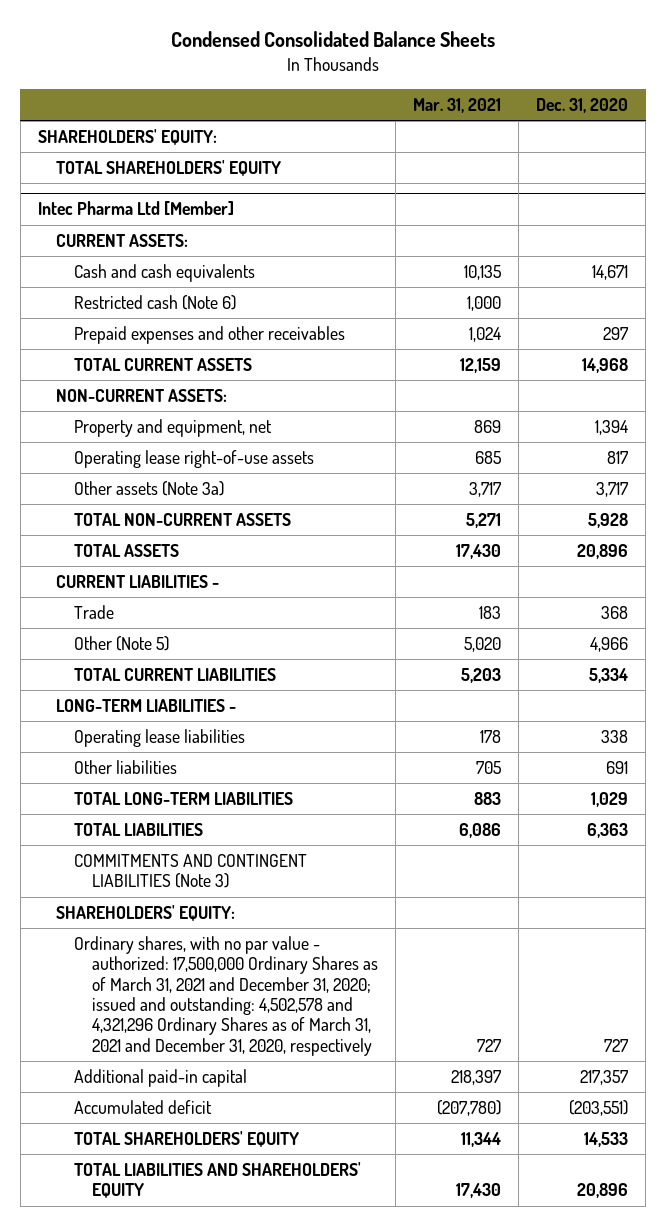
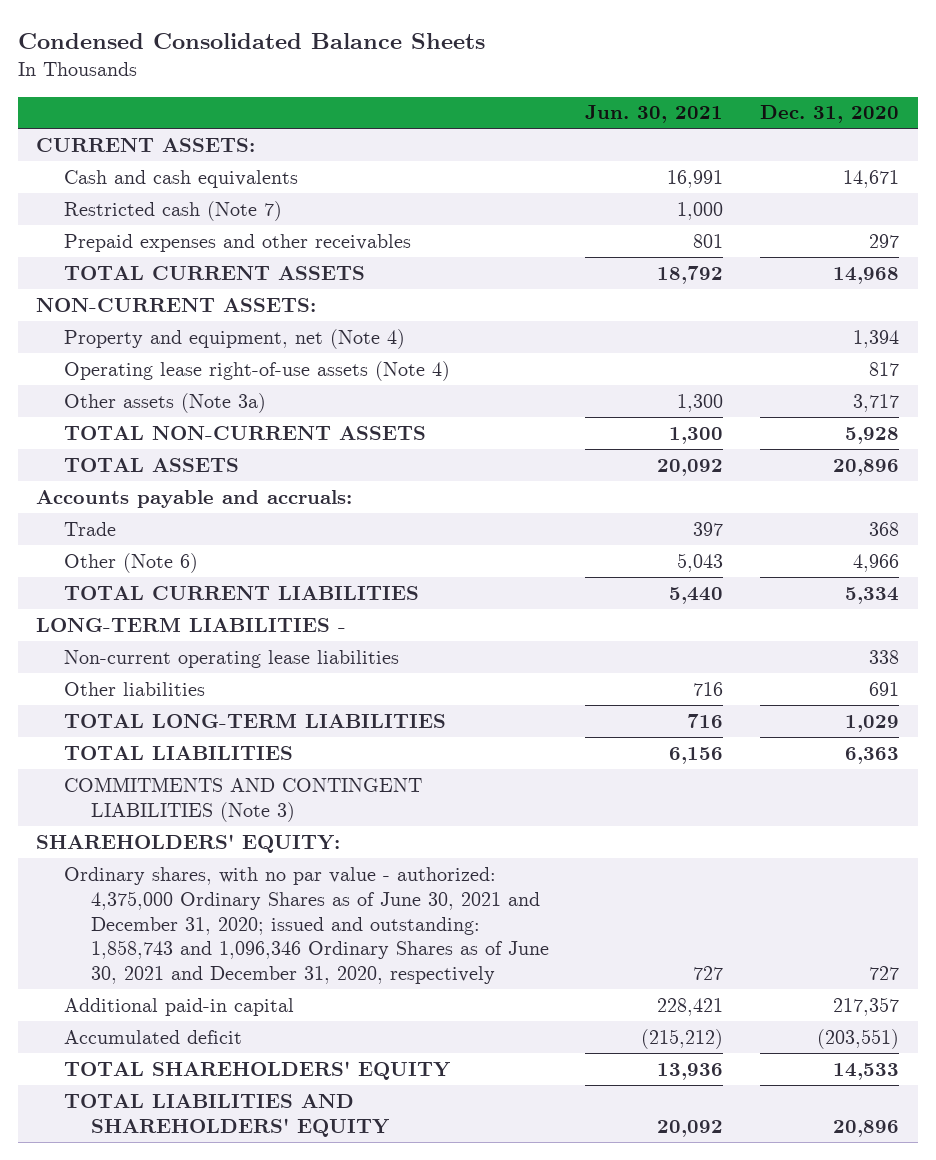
- | Mar. 31, 2021 | Dec. 31, 2020
+ | Jun. 30, 2021 | Dec. 31, 2020
- SHAREHOLDERS' EQUITY:
- TOTAL SHAREHOLDERS' EQUITY
- Intec Pharma Ltd [Member]
- Restricted cash (Note 6) | 1,000 |
+ Restricted cash (Note 7) | 1,000 |
- Property and equipment, net | 869 | 1,394
- Operating lease right-of-use assets | 685 | 817
+ Property and equipment, net (Note 4) | | 1,394
+ Operating lease right-of-use assets (Note 4) | | 817
- CURRENT LIABILITIES -
+ Accounts payable and accruals:
- Other (Note 5) | 5,020 | 4,966
+ Other (Note 6) | 5,043 | 4,966
- Operating lease liabilities | 178 | 338
+ Non-current operating lease liabilities | | 338
- Ordinary shares, with no par value - authorized: 17,500,000 Ordinary Shares as of March 31, 2021 and December 31, 2020; issued and outstanding: 4,502,578 and 4,321,296 Ordinary Shares as of March 31, 2021 and December 31, 2020, respectively | 727 | 727
+ Ordinary shares, with no par value - authorized: 4,375,000 Ordinary Shares as of June 30, 2021 and December 31, 2020; issued and outstanding: 1,858,743 and 1,096,346 Ordinary Shares as of June 30, 2021 and December 31, 2020, respectively | 727 | 727

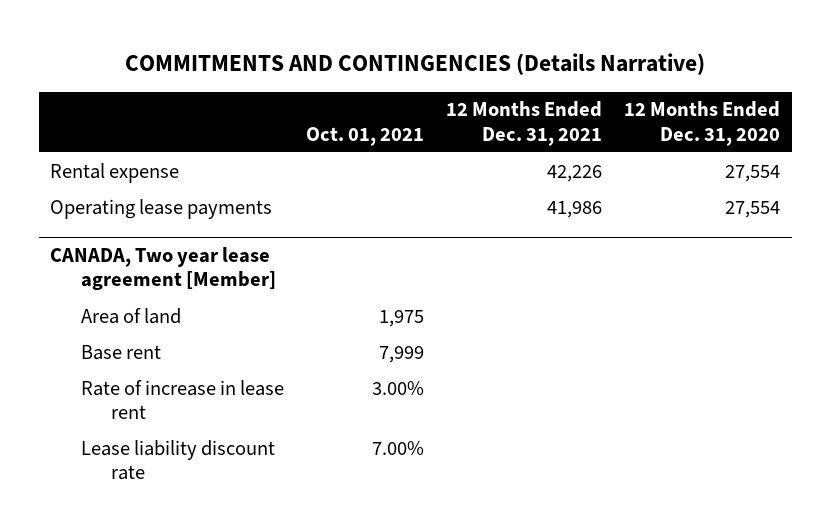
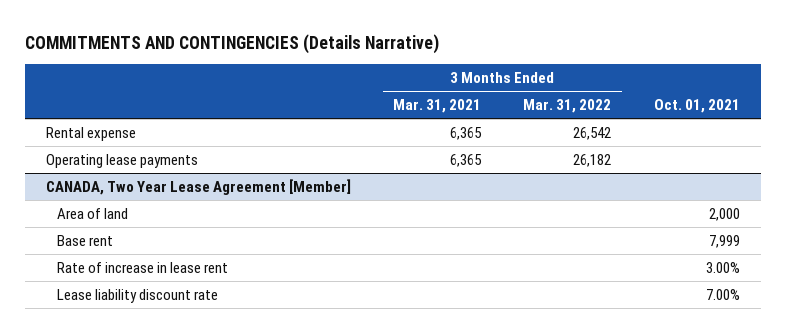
- | Oct. 01, 2021 | 12 Months Ended Dec. 31, 2021 | 12 Months Ended Dec. 31, 2020
+ | 3 Months Ended Mar. 31, 2021 | 3 Months Ended Mar. 31, 2022 | Oct. 01, 2021
- CANADA, Two year lease agreement [Member]
- Area of land | 1,975 | |
+ CANADA, Two Year Lease Agreement [Member]
+ Area of land | | | 2,000

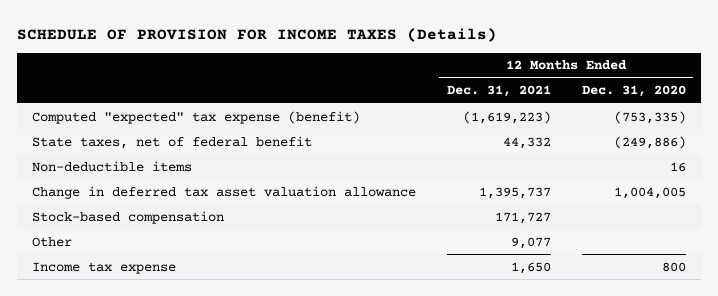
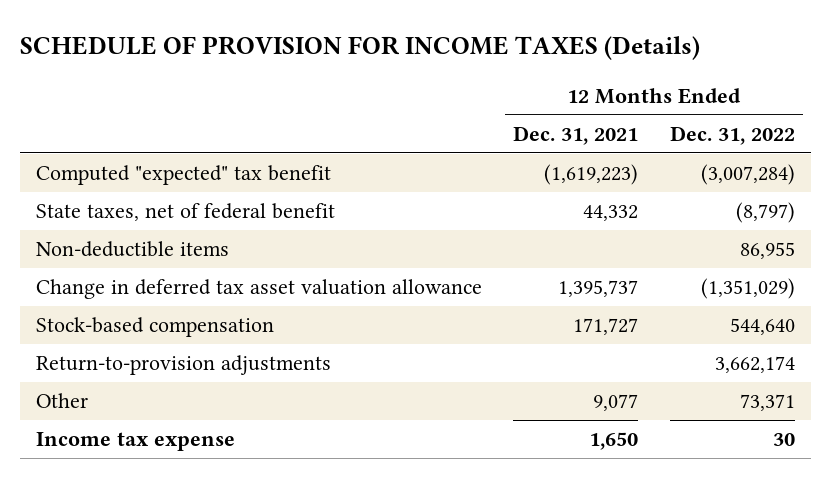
- | 12 Months Ended Dec. 31, 2021 | 12 Months Ended Dec. 31, 2020
+ | 12 Months Ended Dec. 31, 2021 | 12 Months Ended Dec. 31, 2022
- Computed "expected" tax expense (benefit) | (1,619,223) | (753,335)
+ Computed "expected" tax benefit | (1,619,223) | (3,007,284)
+ Return-to-provision adjustments | | 3,662,174

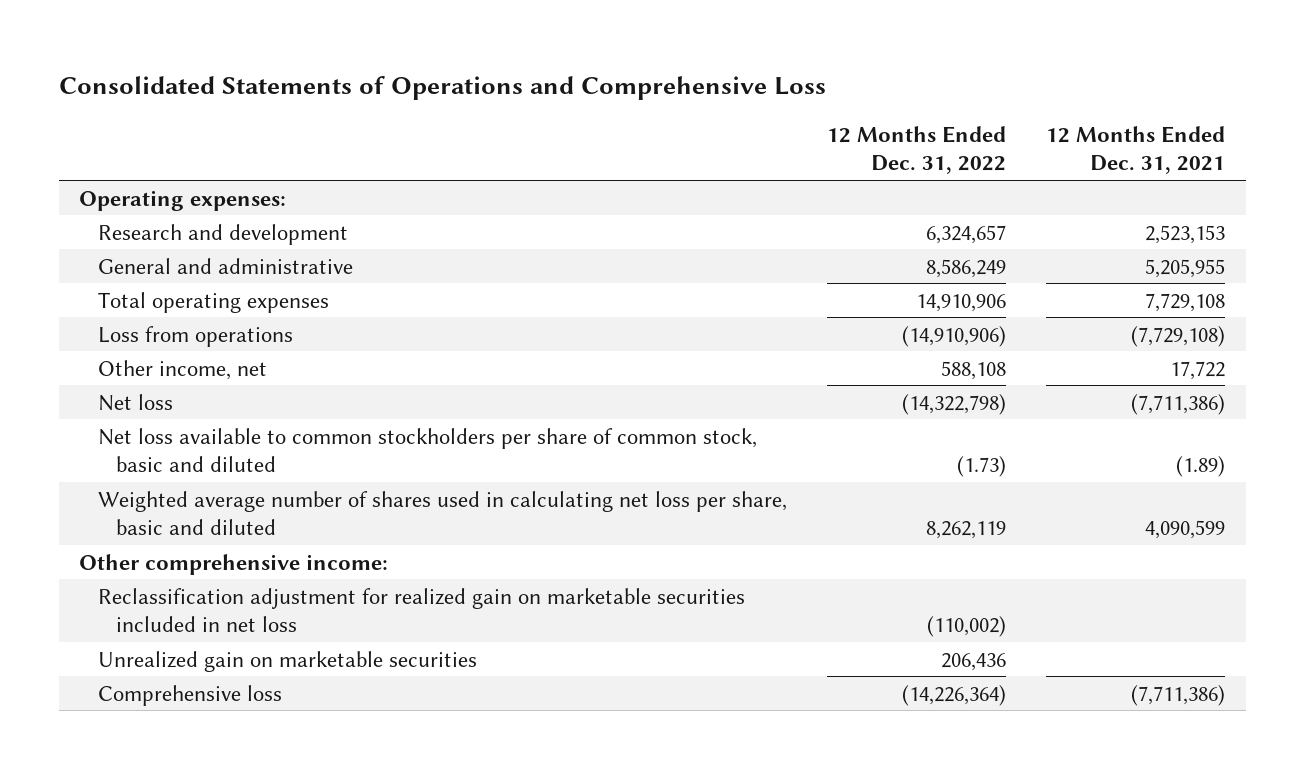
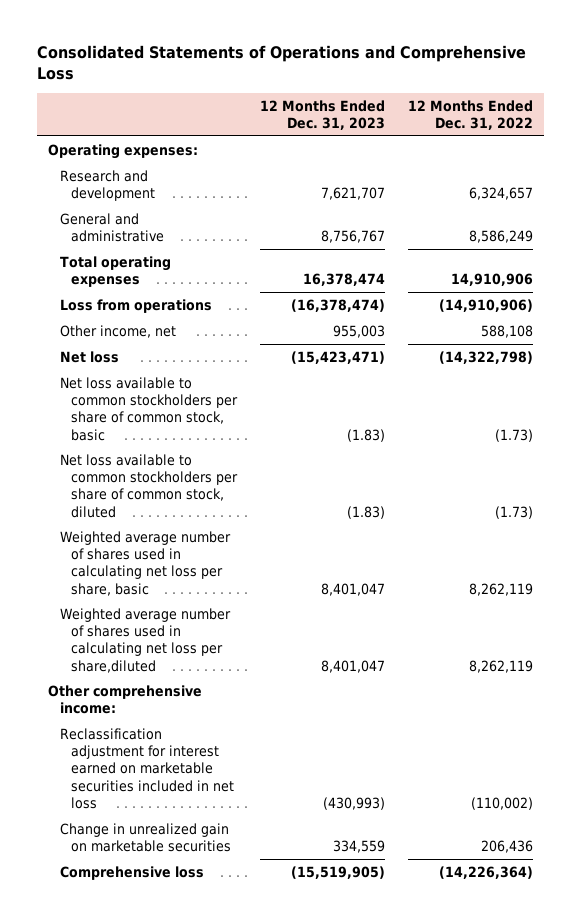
- | 12 Months Ended Dec. 31, 2022 | 12 Months Ended Dec. 31, 2021
+ | 12 Months Ended Dec. 31, 2023 | 12 Months Ended Dec. 31, 2022
- Net loss available to common stockholders per share of common stock, basic and diluted | (1.73) | (1.89)
- Weighted average number of shares used in calculating net loss per share, basic and diluted | 8,262,119 | 4,090,599
+ Net loss available to common stockholders per share of common stock, basic | (1.83) | (1.73)
+ Net loss available to common stockholders per share of common stock, diluted | (1.83) | (1.73)
+ Weighted average number of shares used in calculating net loss per share, basic | 8,401,047 | 8,262,119
+ Weighted average number of shares used in calculating net loss per share,diluted | 8,401,047 | 8,262,119
- Reclassification adjustment for realized gain on marketable securities included in net loss | (110,002) |
- Unrealized gain on marketable securities | 206,436 |
+ Reclassification adjustment for interest earned on marketable securities included in net loss | (430,993) | (110,002)
+ Change in unrealized gain on marketable securities | 334,559 | 206,436

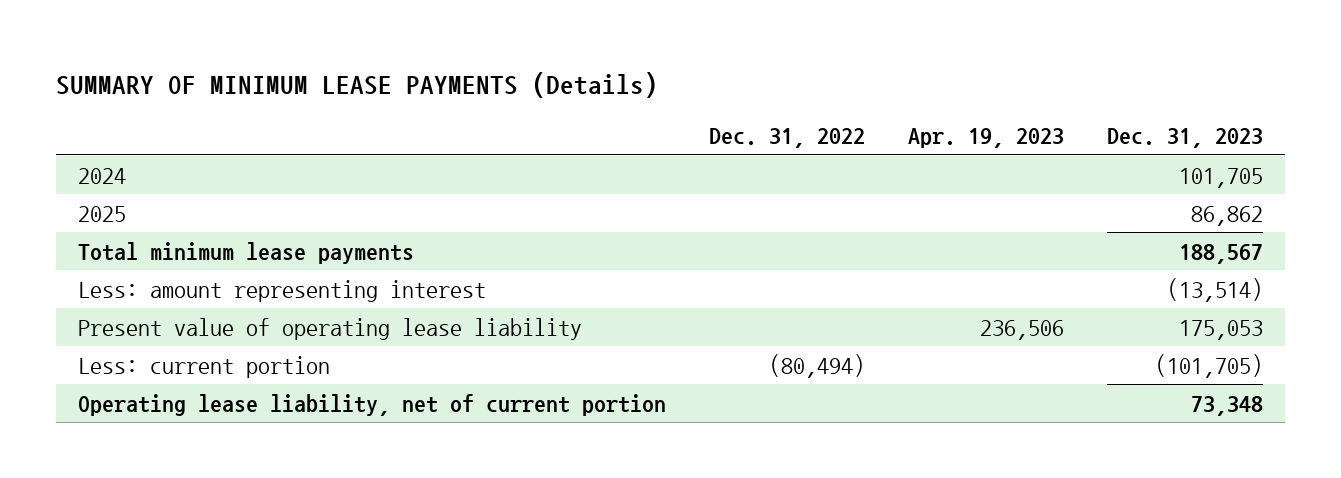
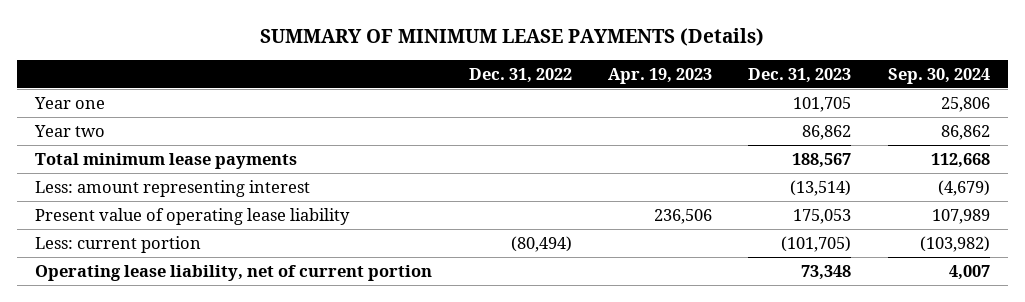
- | Dec. 31, 2022 | Apr. 19, 2023 | Dec. 31, 2023
+ | Dec. 31, 2022 | Apr. 19, 2023 | Dec. 31, 2023 | Sep. 30, 2024
- 2024 | | | 101,705
- 2025 | | | 86,862
+ Year one | | | 101,705 | 25,806
+ Year two | | | 86,862 | 86,862

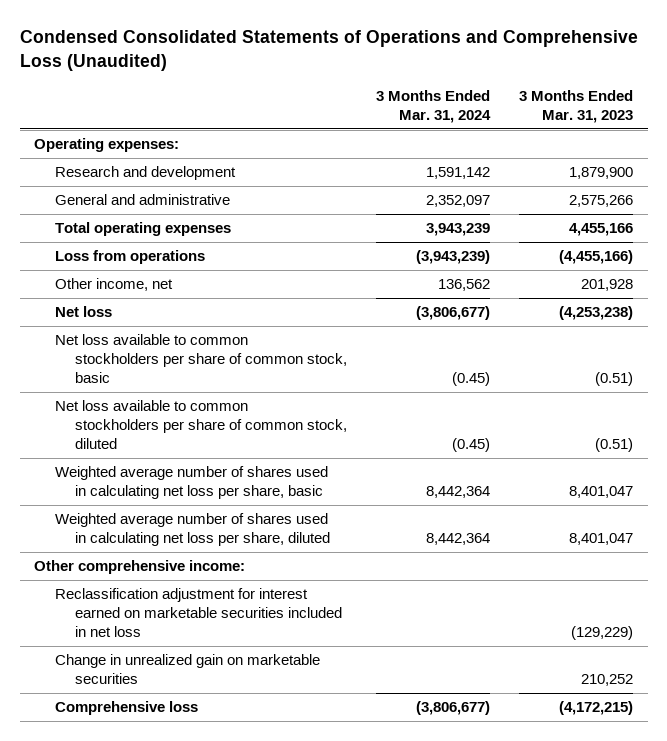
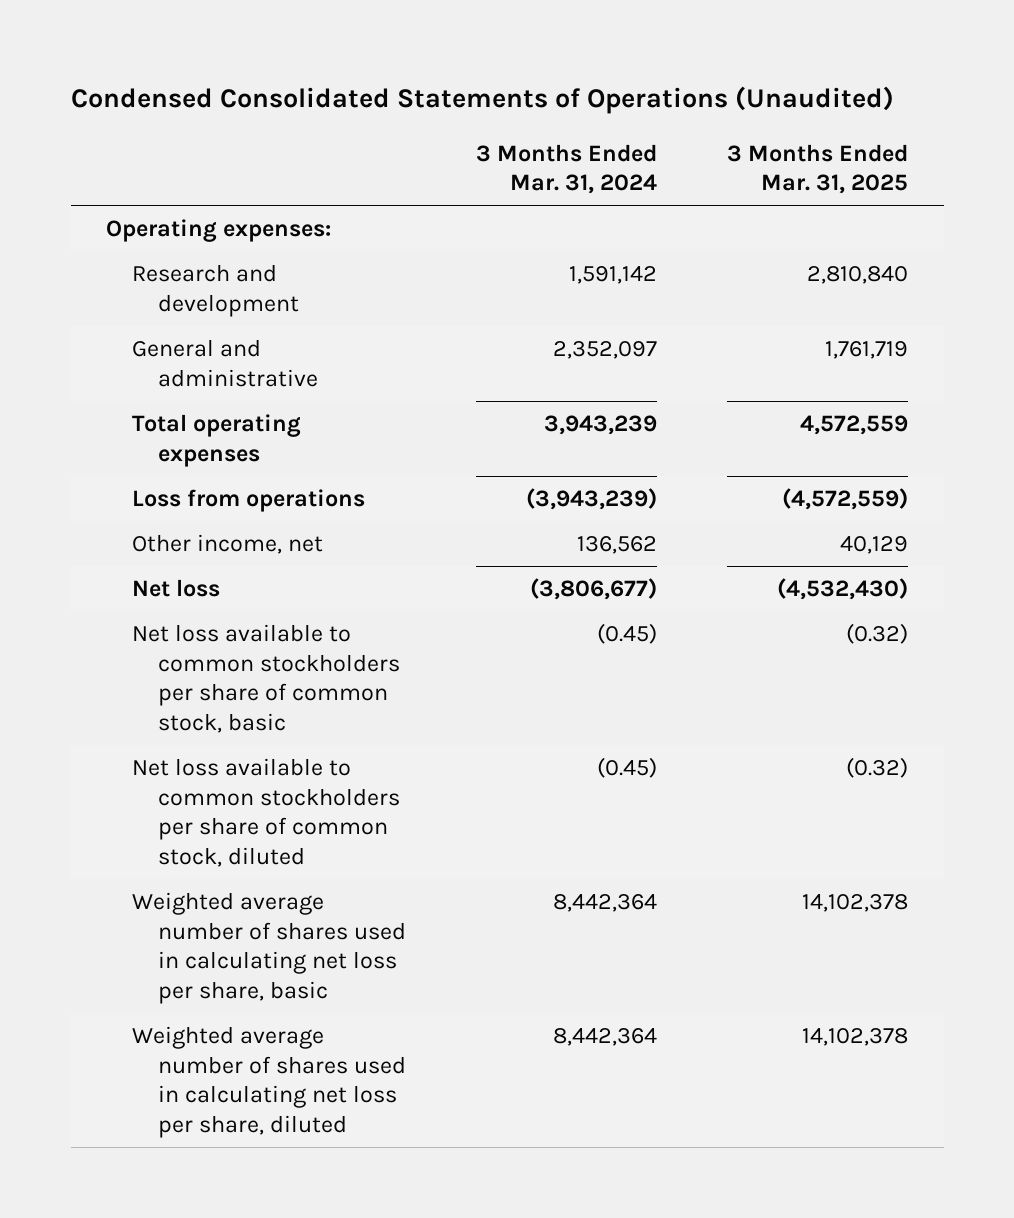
- Condensed Consolidated Statements of Operations and Comprehensive Loss (Unaudited)
+ Condensed Consolidated Statements of Operations (Unaudited)
- | 3 Months Ended Mar. 31, 2024 | 3 Months Ended Mar. 31, 2023
+ | 3 Months Ended Mar. 31, 2024 | 3 Months Ended Mar. 31, 2025
- Other comprehensive income:
- Reclassification adjustment for interest earned on marketable securities included in net loss | | (129,229)
- Change in unrealized gain on marketable securities | | 210,252
- Comprehensive loss | (3,806,677) | (4,172,215)

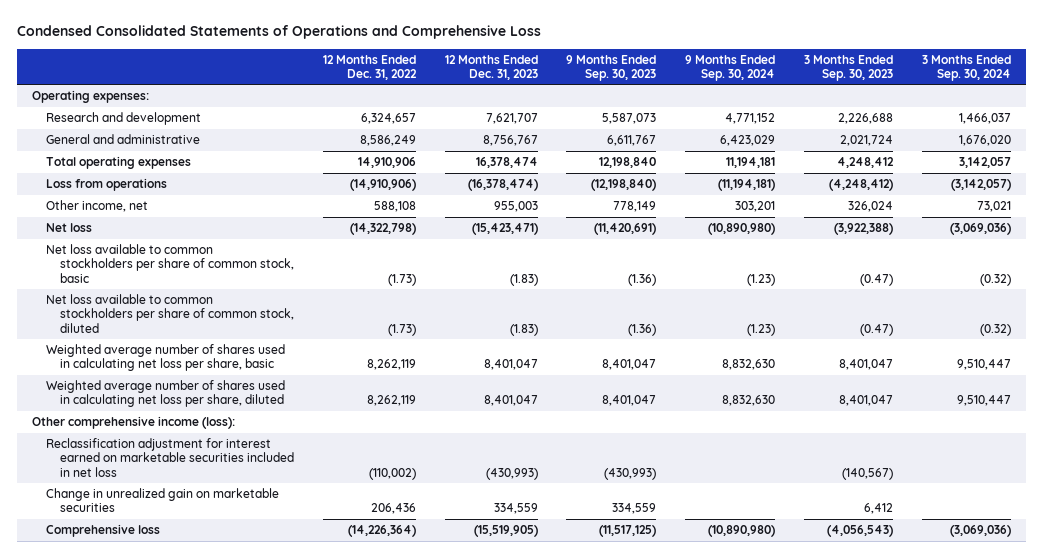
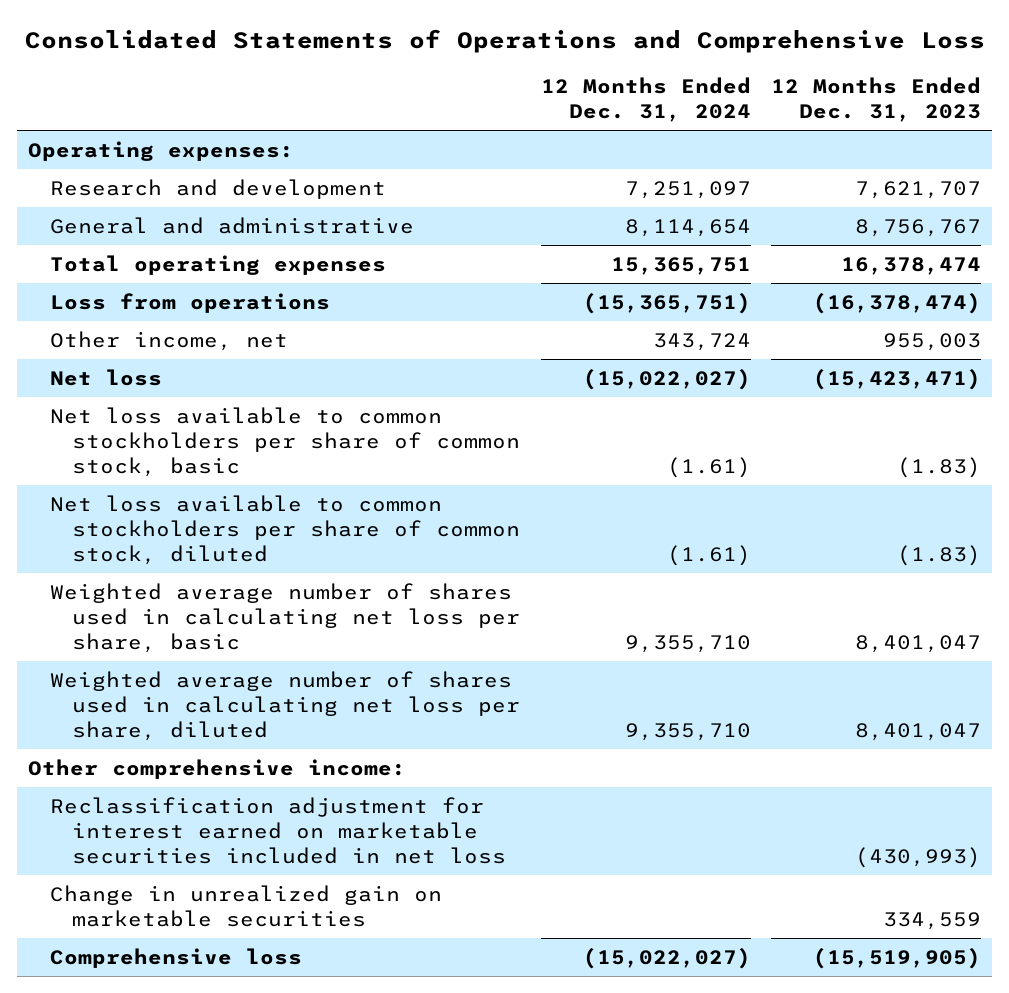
- Condensed Consolidated Statements of Operations and Comprehensive Loss
+ Consolidated Statements of Operations and Comprehensive Loss
- | 12 Months Ended Dec. 31, 2022 | 12 Months Ended Dec. 31, 2023 | 9 Months Ended Sep. 30, 2023 | 9 Months Ended Sep. 30, 2024 | 3 Months Ended Sep. 30, 2023 | 3 Months Ended Sep. 30, 2024
+ | 12 Months Ended Dec. 31, 2024 | 12 Months Ended Dec. 31, 2023
- Other comprehensive income (loss):
+ Other comprehensive income:

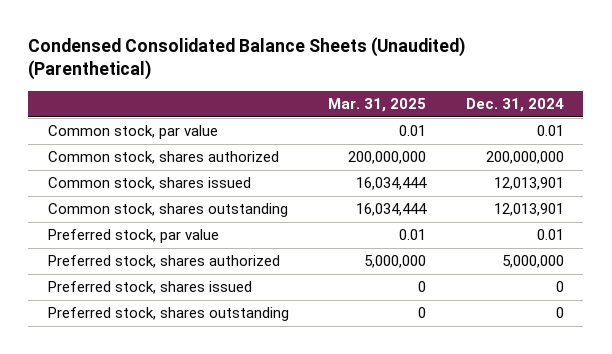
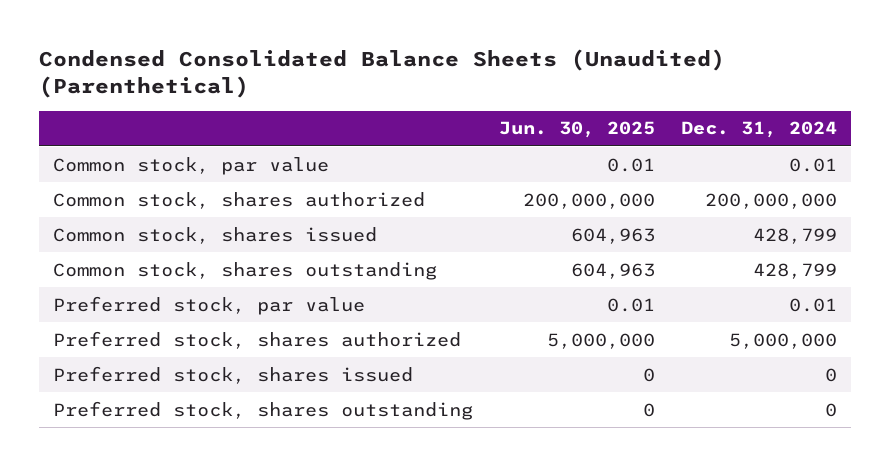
- | Mar. 31, 2025 | Dec. 31, 2024
+ | Jun. 30, 2025 | Dec. 31, 2024
- Common stock, shares issued | 16,034,444 | 12,013,901
- Common stock, shares outstanding | 16,034,444 | 12,013,901
+ Common stock, shares issued | 604,963 | 428,799
+ Common stock, shares outstanding | 604,963 | 428,799

